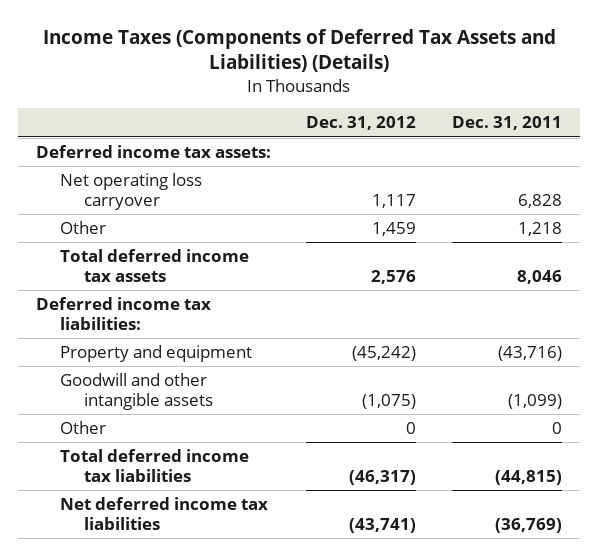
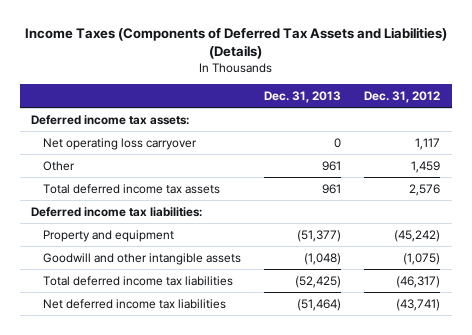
- | Dec. 31, 2012 | Dec. 31, 2011
+ | Dec. 31, 2013 | Dec. 31, 2012
- Other | 0 | 0

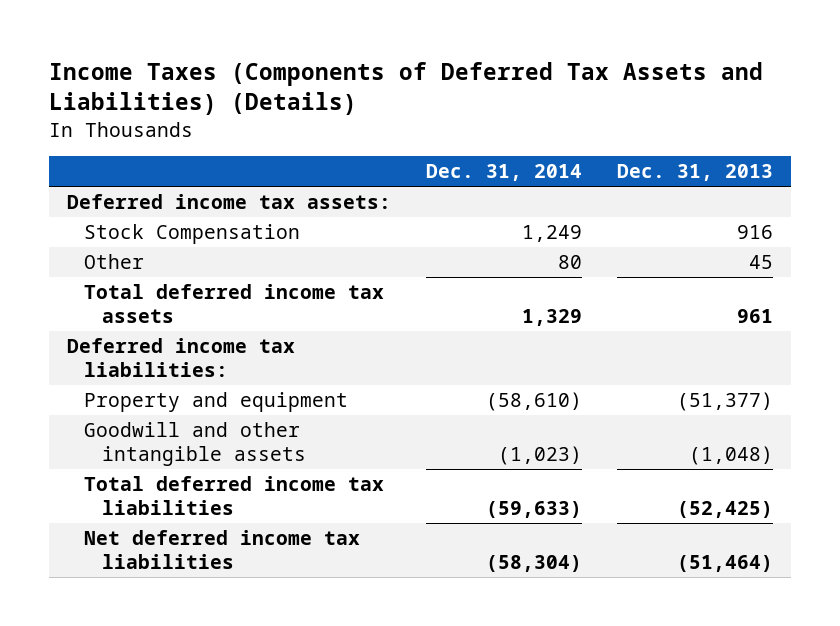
- | Dec. 31, 2013 | Dec. 31, 2012
+ | Dec. 31, 2014 | Dec. 31, 2013
- Net operating loss carryover | 0 | 1,117
- Other | 961 | 1,459
+ Stock Compensation | 1,249 | 916
+ Other | 80 | 45

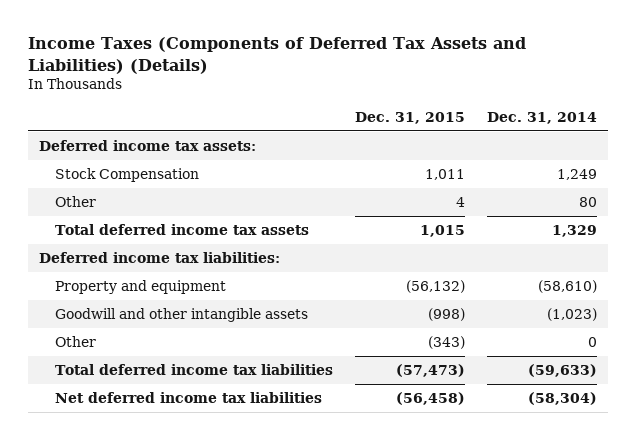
- | Dec. 31, 2014 | Dec. 31, 2013
+ | Dec. 31, 2015 | Dec. 31, 2014
+ Other | (343) | 0

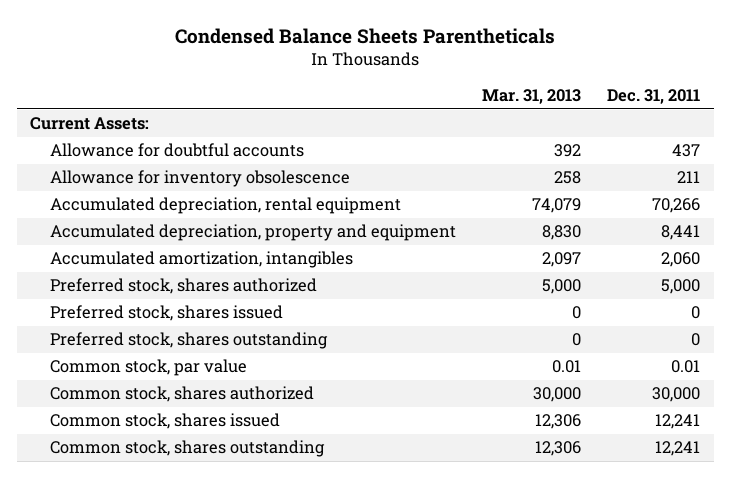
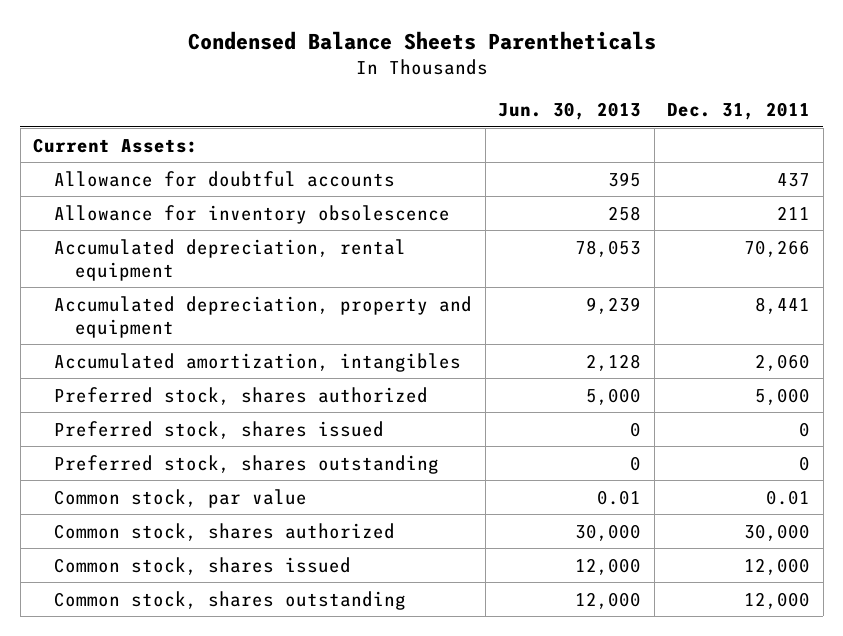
- | Mar. 31, 2013 | Dec. 31, 2011
+ | Jun. 30, 2013 | Dec. 31, 2011
- Common stock, shares issued | 12,306 | 12,241
- Common stock, shares outstanding | 12,306 | 12,241
+ Common stock, shares issued | 12,000 | 12,000
+ Common stock, shares outstanding | 12,000 | 12,000

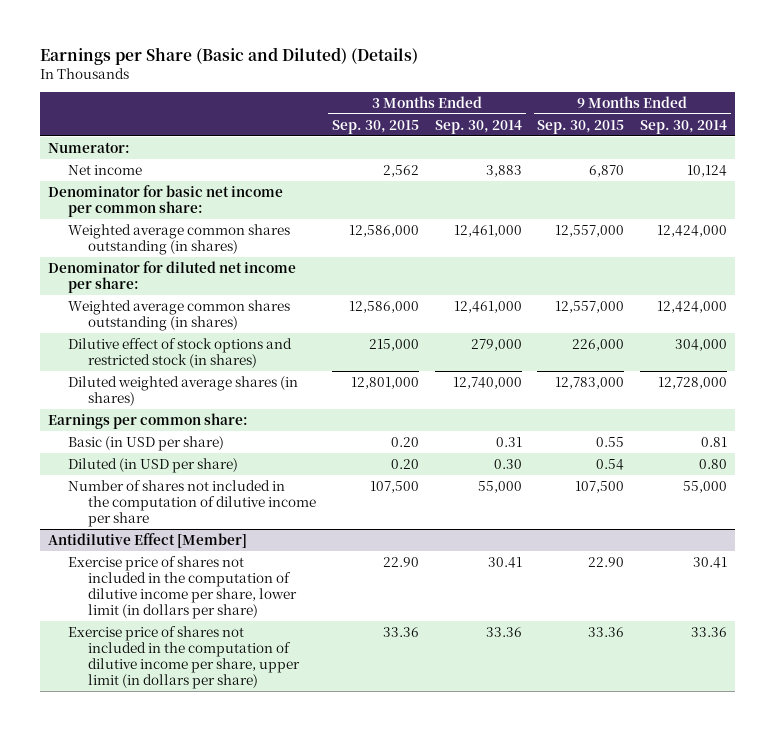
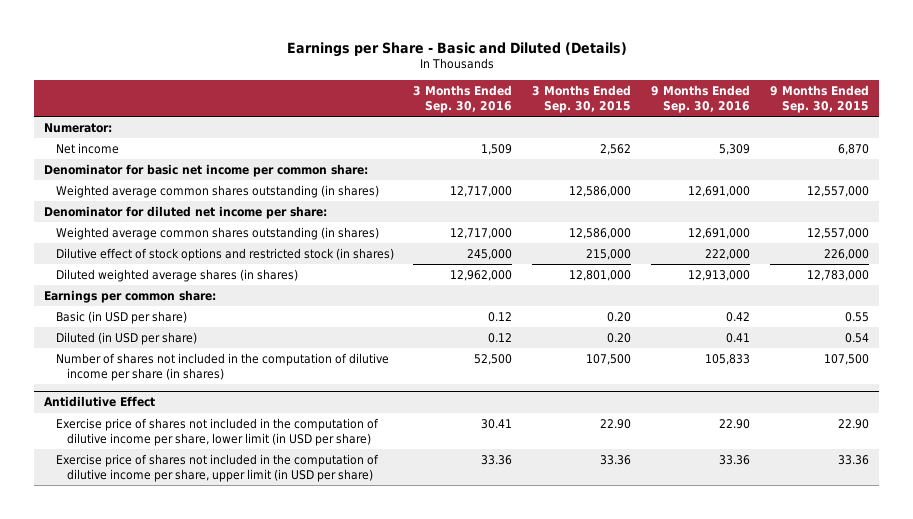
- Earnings per Share (Basic and Diluted) (Details)
+ Earnings per Share - Basic and Diluted (Details)
- | 3 Months Ended Sep. 30, 2015 | 3 Months Ended Sep. 30, 2014 | 9 Months Ended Sep. 30, 2015 | 9 Months Ended Sep. 30, 2014
+ | 3 Months Ended Sep. 30, 2016 | 3 Months Ended Sep. 30, 2015 | 9 Months Ended Sep. 30, 2016 | 9 Months Ended Sep. 30, 2015
- Number of shares not included in the computation of dilutive income per share | 107,500 | 55,000 | 107,500 | 55,000
- Antidilutive Effect [Member]
- Exercise price of shares not included in the computation of dilutive income per share, lower limit (in dollars per share) | 22.90 | 30.41 | 22.90 | 30.41
- Exercise price of shares not included in the computation of dilutive income per share, upper limit (in dollars per share) | 33.36 | 33.36 | 33.36 | 33.36
+ Number of shares not included in the computation of dilutive income per share (in shares) | 52,500 | 107,500 | 105,833 | 107,500
+ Antidilutive Effect
+ Exercise price of shares not included in the computation of dilutive income per share, lower limit (in USD per share) | 30.41 | 22.90 | 22.90 | 22.90
+ Exercise price of shares not included in the computation of dilutive income per share, upper limit (in USD per share) | 33.36 | 33.36 | 33.36 | 33.36

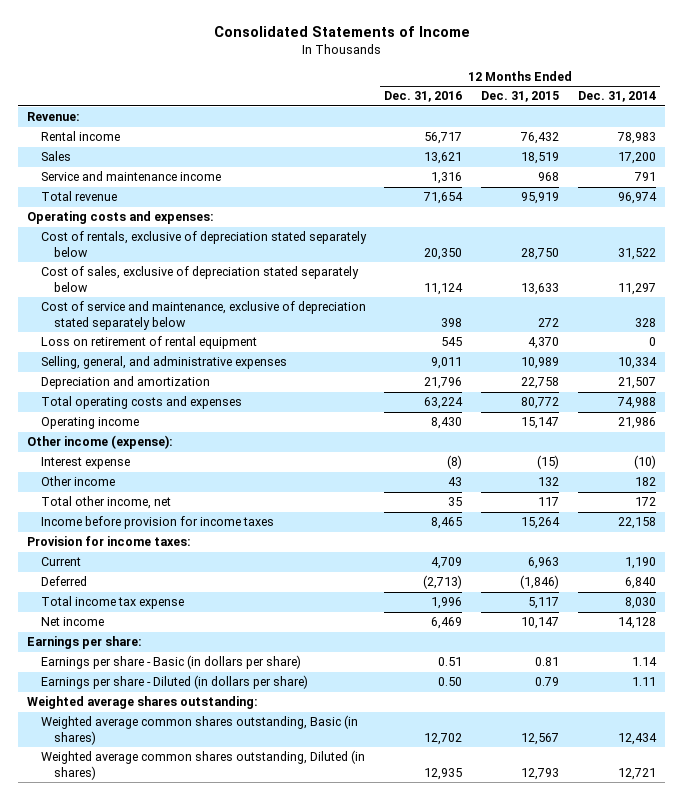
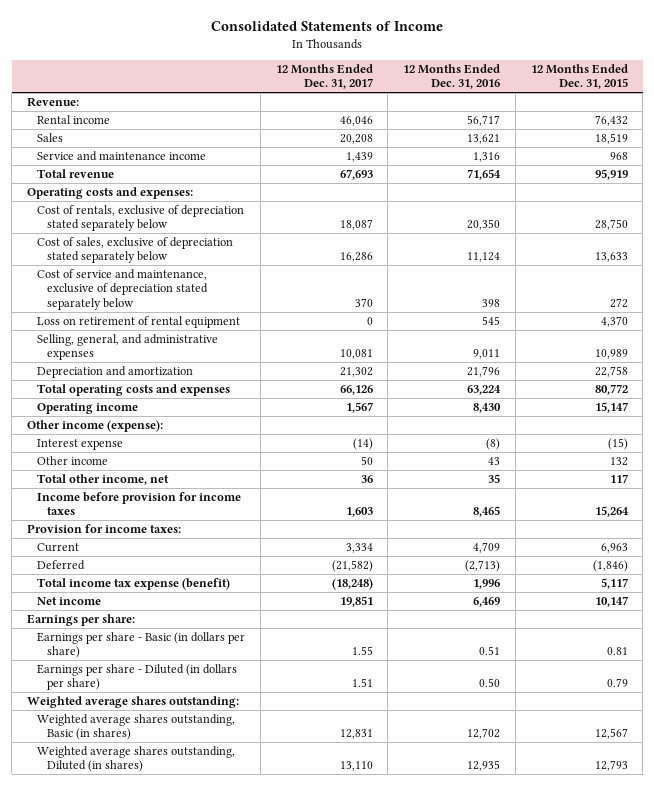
- | 12 Months Ended Dec. 31, 2016 | 12 Months Ended Dec. 31, 2015 | 12 Months Ended Dec. 31, 2014
+ | 12 Months Ended Dec. 31, 2017 | 12 Months Ended Dec. 31, 2016 | 12 Months Ended Dec. 31, 2015
- Total income tax expense | 1,996 | 5,117 | 8,030
+ Total income tax expense (benefit) | (18,248) | 1,996 | 5,117
- Weighted average common shares outstanding, Basic (in shares) | 12,702 | 12,567 | 12,434
- Weighted average common shares outstanding, Diluted (in shares) | 12,935 | 12,793 | 12,721
+ Weighted average shares outstanding, Basic (in shares) | 12,831 | 12,702 | 12,567
+ Weighted average shares outstanding, Diluted (in shares) | 13,110 | 12,935 | 12,793

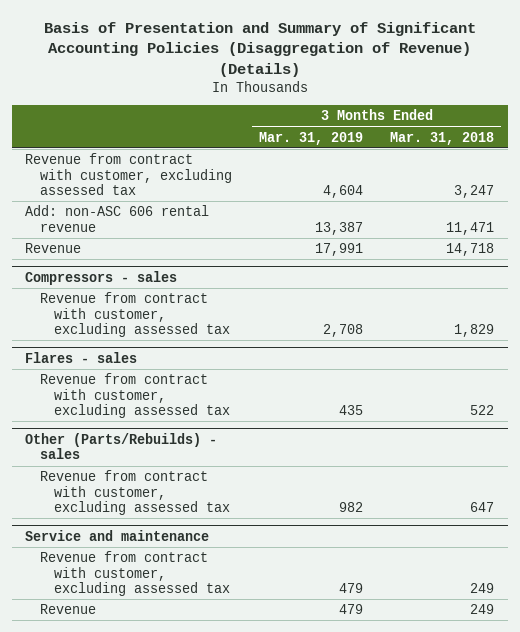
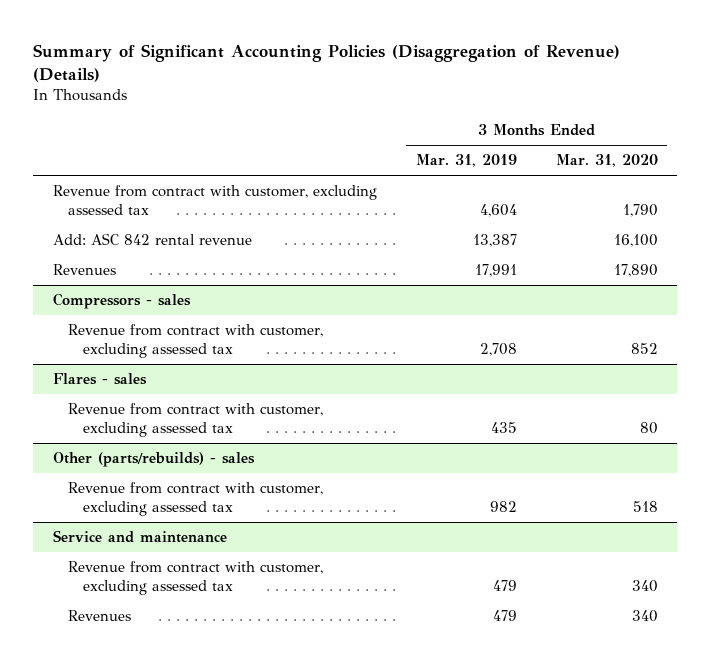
- Basis of Presentation and Summary of Significant Accounting Policies (Disaggregation of Revenue) (Details)
+ Summary of Significant Accounting Policies (Disaggregation of Revenue) (Details)
- | 3 Months Ended Mar. 31, 2019 | 3 Months Ended Mar. 31, 2018
+ | 3 Months Ended Mar. 31, 2019 | 3 Months Ended Mar. 31, 2020
- Add: non-ASC 606 rental revenue | 13,387 | 11,471
- Revenue | 17,991 | 14,718
+ Add: ASC 842 rental revenue | 13,387 | 16,100
+ Revenues | 17,991 | 17,890
- Other (Parts/Rebuilds) - sales
+ Other (parts/rebuilds) - sales
@ Service and maintenance
- Revenue | 479 | 249
+ Revenues | 479 | 340

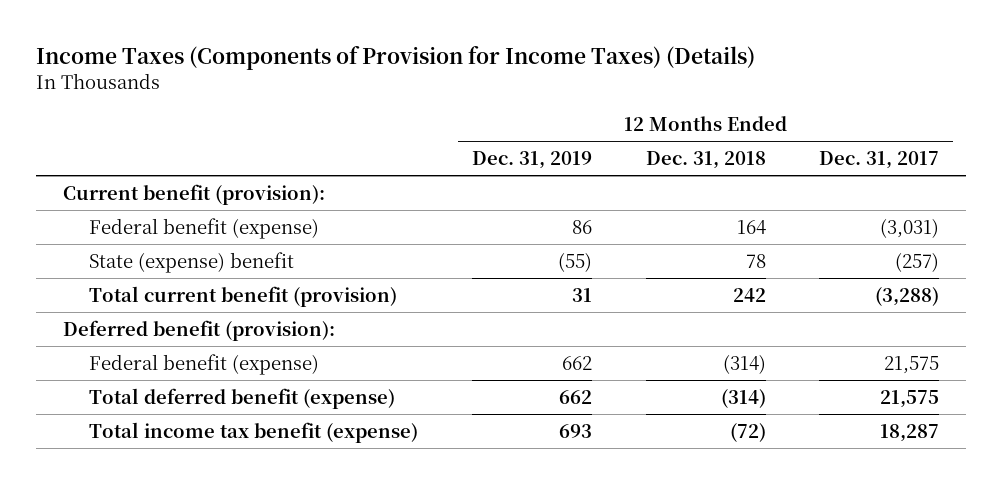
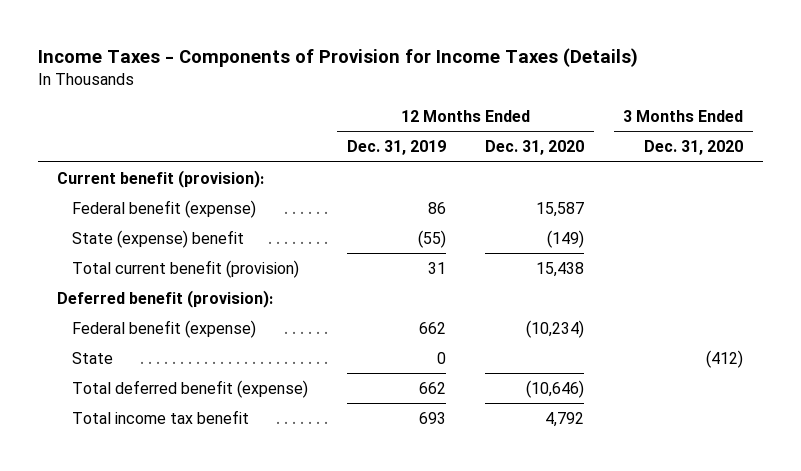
- Income Taxes (Components of Provision for Income Taxes) (Details)
+ Income Taxes - Components of Provision for Income Taxes (Details)
- | 12 Months Ended Dec. 31, 2019 | 12 Months Ended Dec. 31, 2018 | 12 Months Ended Dec. 31, 2017
+ | 12 Months Ended Dec. 31, 2019 | 12 Months Ended Dec. 31, 2020 | 3 Months Ended Dec. 31, 2020
+ State | 0 | | (412)
- Total income tax benefit (expense) | 693 | (72) | 18,287
+ Total income tax benefit | 693 | 4,792 |

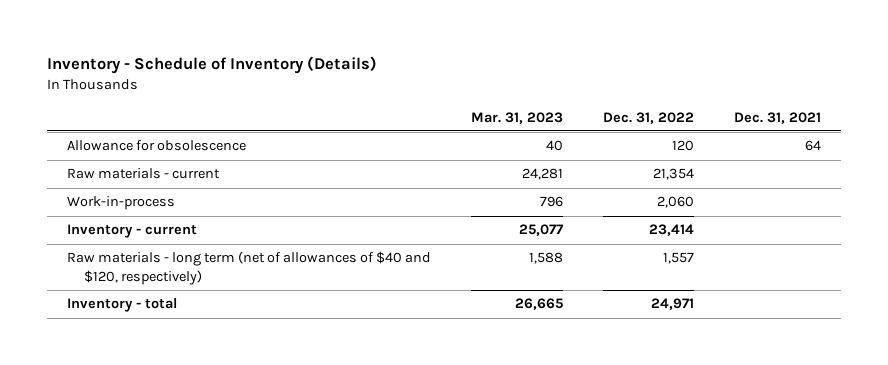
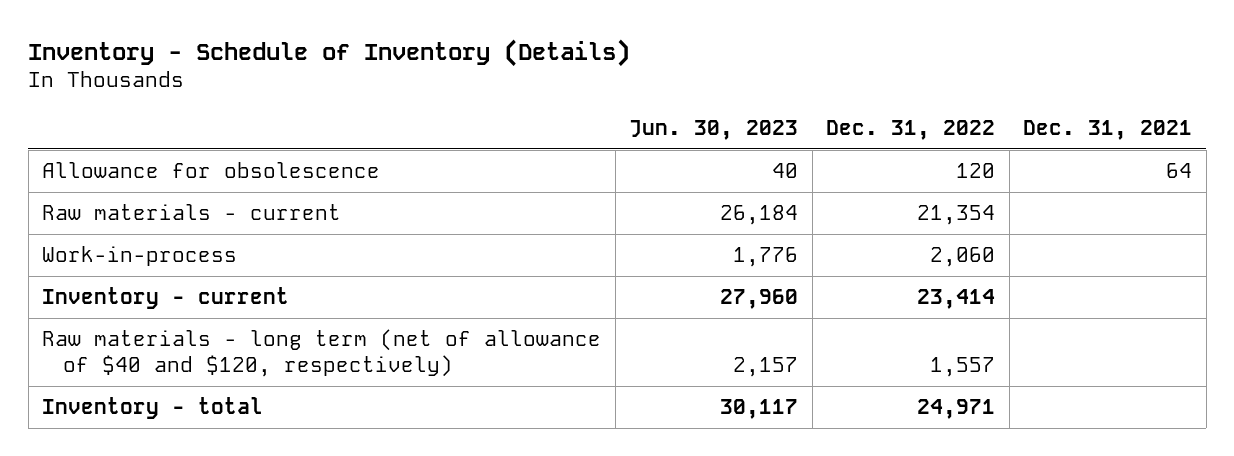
- | Mar. 31, 2023 | Dec. 31, 2022 | Dec. 31, 2021
+ | Jun. 30, 2023 | Dec. 31, 2022 | Dec. 31, 2021
- Raw materials - long term (net of allowances of $40 and $120, respectively) | 1,588 | 1,557 |
+ Raw materials - long term (net of allowance of $40 and $120, respectively) | 2,157 | 1,557 |

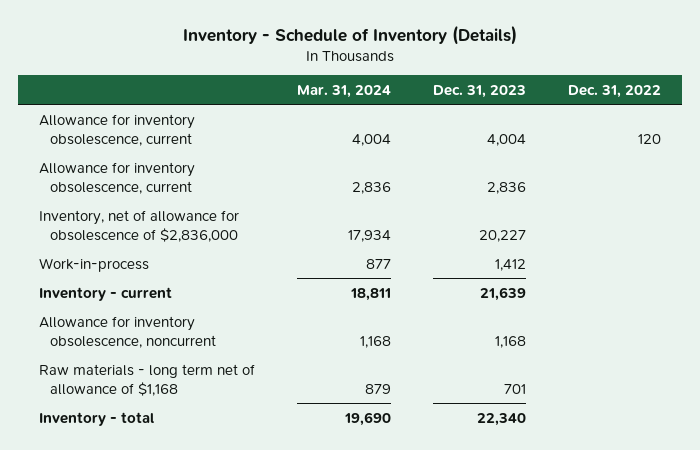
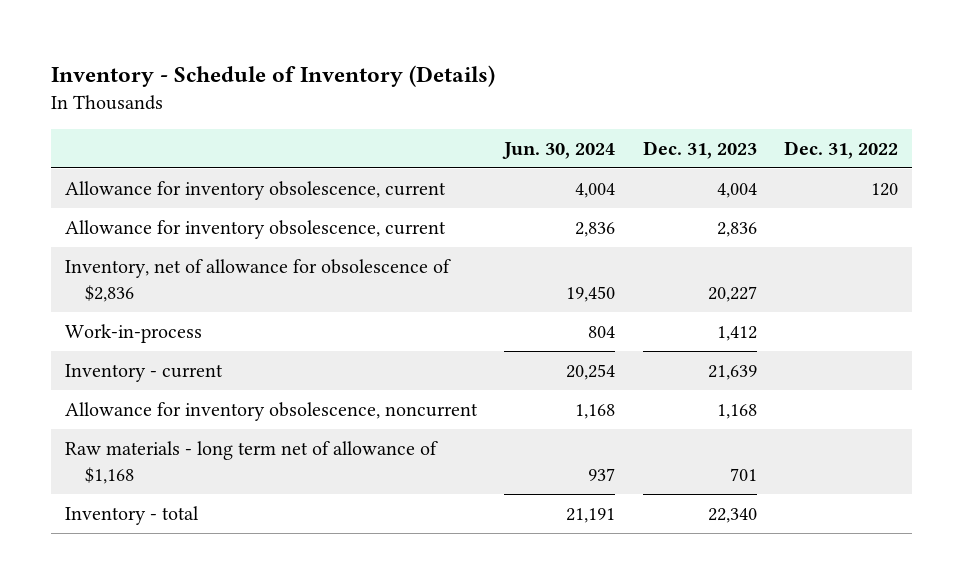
- | Mar. 31, 2024 | Dec. 31, 2023 | Dec. 31, 2022
+ | Jun. 30, 2024 | Dec. 31, 2023 | Dec. 31, 2022
- Inventory, net of allowance for obsolescence of $2,836,000 | 17,934 | 20,227 |
+ Inventory, net of allowance for obsolescence of $2,836 | 19,450 | 20,227 |

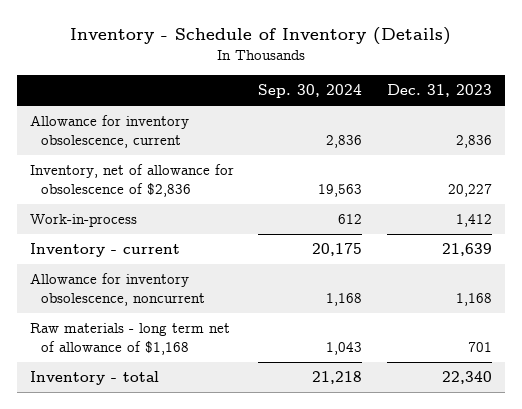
- | Jun. 30, 2024 | Dec. 31, 2023 | Dec. 31, 2022
+ | Sep. 30, 2024 | Dec. 31, 2023
- Allowance for inventory obsolescence, current | 4,004 | 4,004 | 120

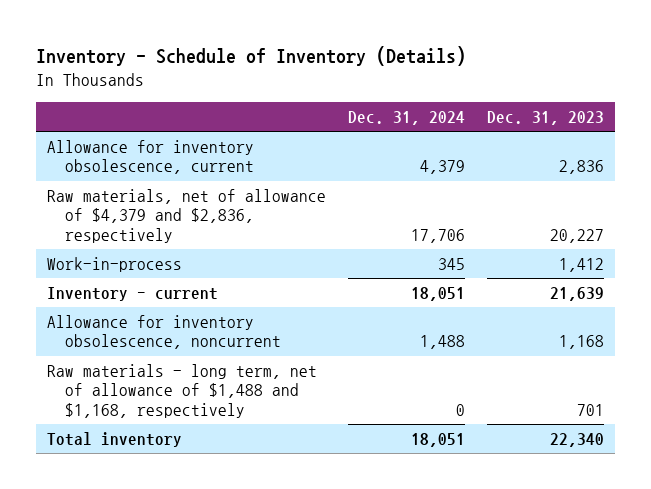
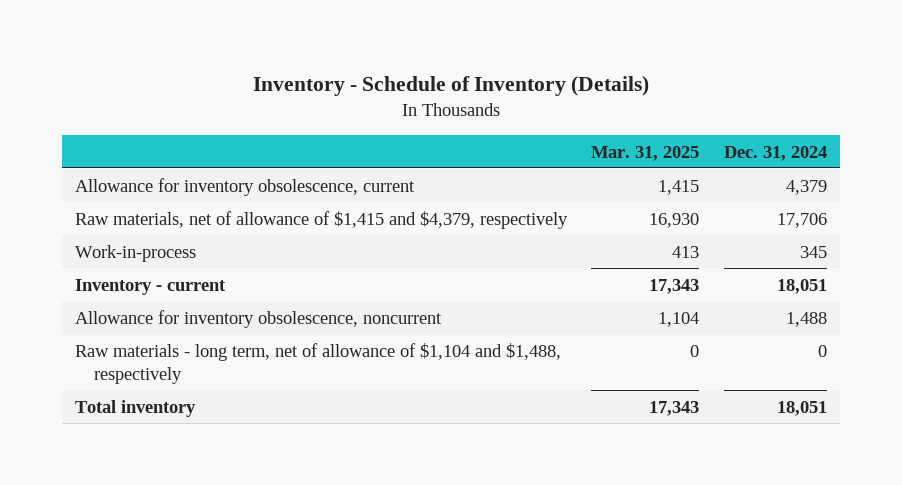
- | Dec. 31, 2024 | Dec. 31, 2023
+ | Mar. 31, 2025 | Dec. 31, 2024
- Raw materials, net of allowance of $4,379 and $2,836, respectively | 17,706 | 20,227
+ Raw materials, net of allowance of $1,415 and $4,379, respectively | 16,930 | 17,706
- Raw materials - long term, net of allowance of $1,488 and $1,168, respectively | 0 | 701
+ Raw materials - long term, net of allowance of $1,104 and $1,488, respectively | 0 | 0

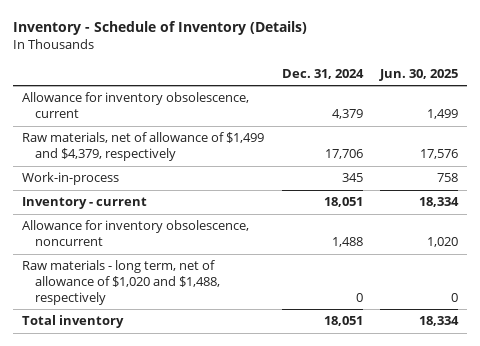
- | Mar. 31, 2025 | Dec. 31, 2024
+ | Dec. 31, 2024 | Jun. 30, 2025
- Raw materials, net of allowance of $1,415 and $4,379, respectively | 16,930 | 17,706
+ Raw materials, net of allowance of $1,499 and $4,379, respectively | 17,706 | 17,576
- Raw materials - long term, net of allowance of $1,104 and $1,488, respectively | 0 | 0
+ Raw materials - long term, net of allowance of $1,020 and $1,488, respectively | 0 | 0

